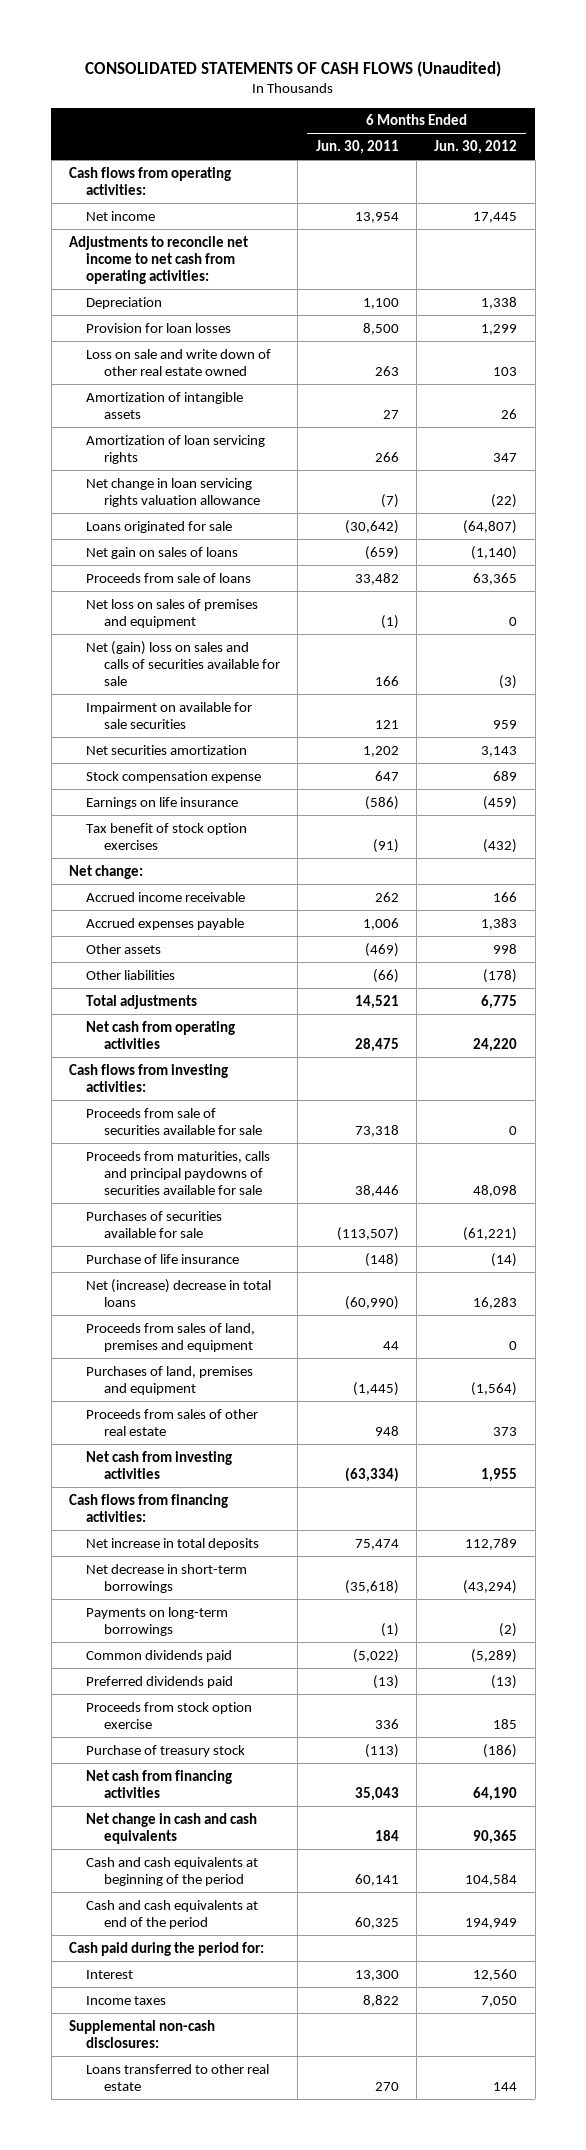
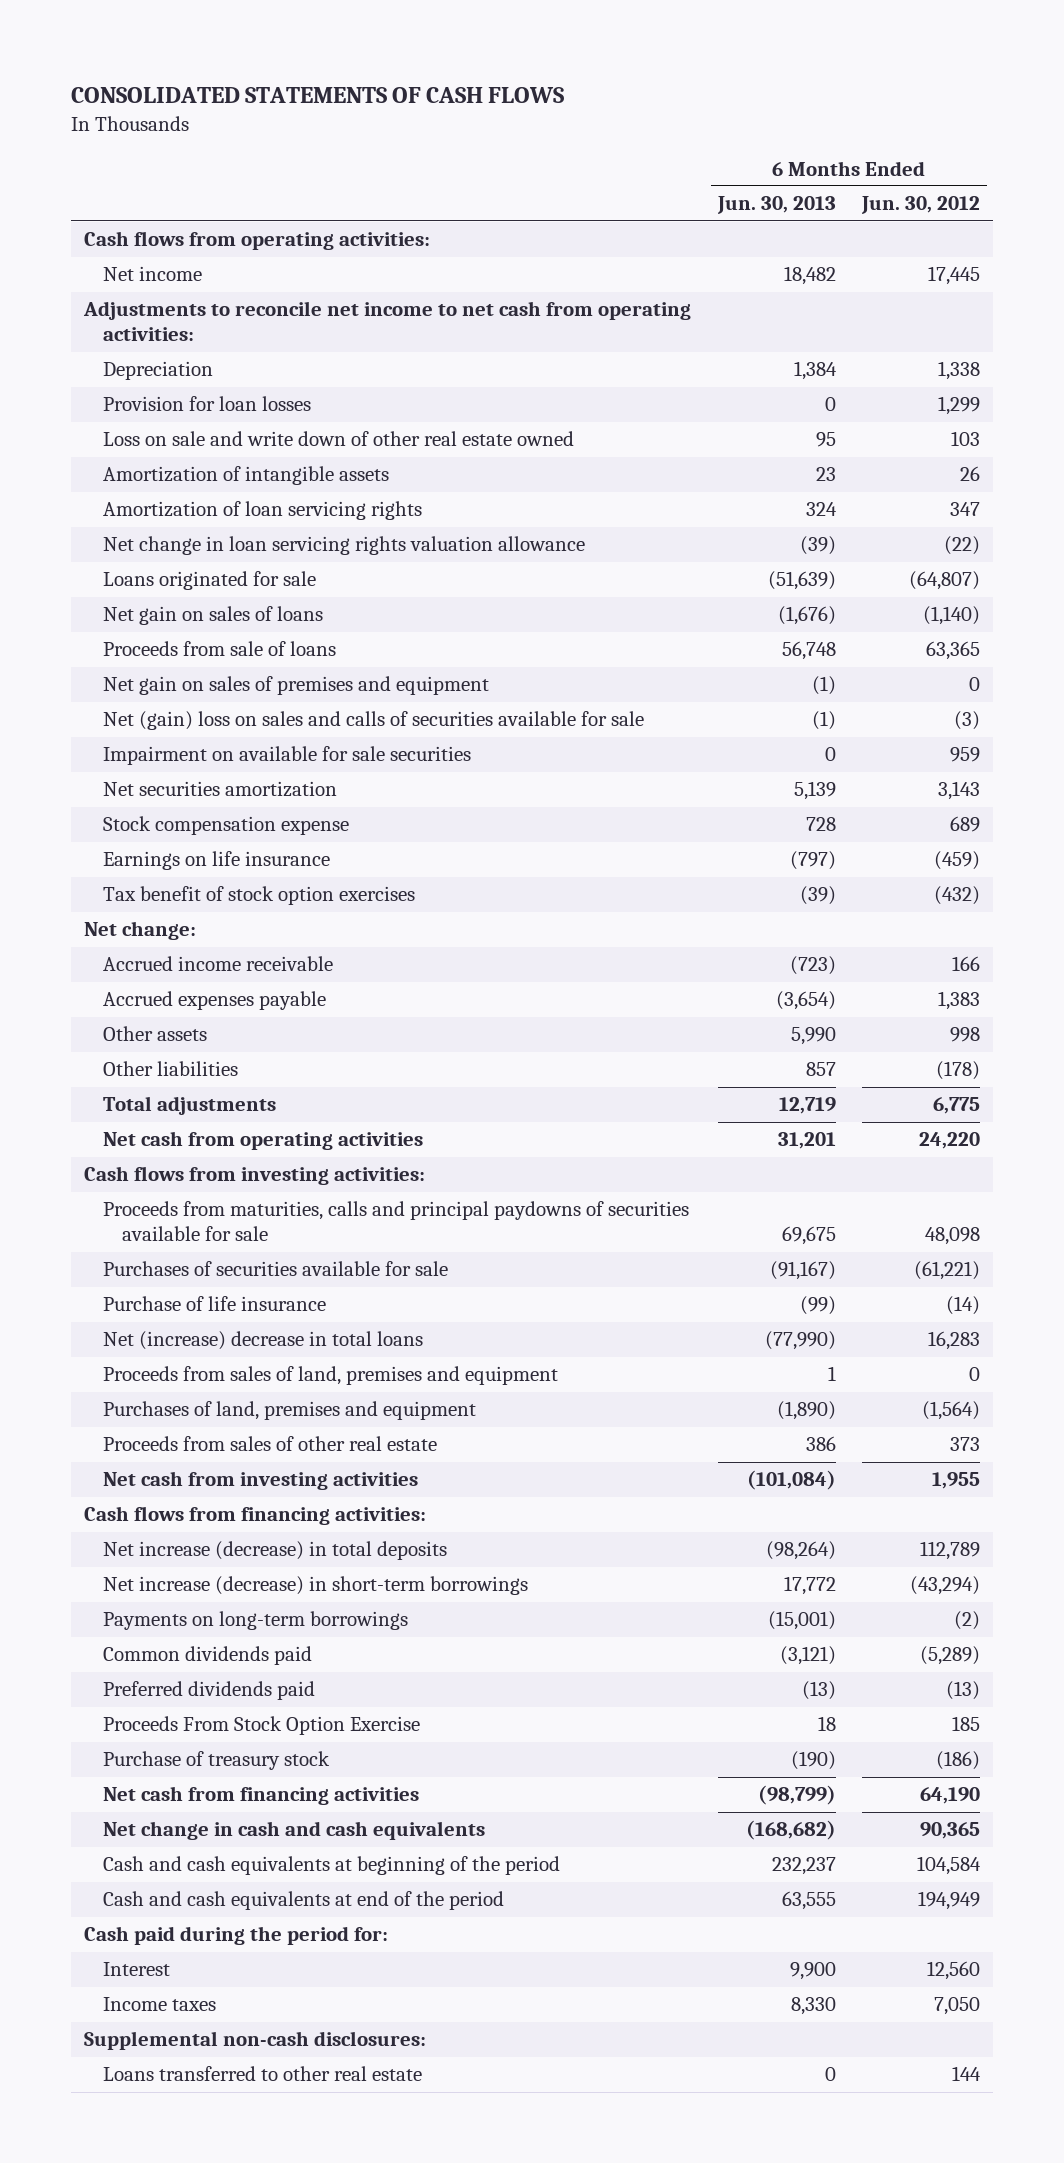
- CONSOLIDATED STATEMENTS OF CASH FLOWS (Unaudited)
+ CONSOLIDATED STATEMENTS OF CASH FLOWS
- | 6 Months Ended Jun. 30, 2011 | 6 Months Ended Jun. 30, 2012
+ | 6 Months Ended Jun. 30, 2013 | 6 Months Ended Jun. 30, 2012
- Net loss on sales of premises and equipment | (1) | 0
+ Net gain on sales of premises and equipment | (1) | 0
- Proceeds from sale of securities available for sale | 73,318 | 0
- Net increase in total deposits | 75,474 | 112,789
- Net decrease in short-term borrowings | (35,618) | (43,294)
+ Net increase (decrease) in total deposits | (98,264) | 112,789
+ Net increase (decrease) in short-term borrowings | 17,772 | (43,294)
- Proceeds from stock option exercise | 336 | 185
+ Proceeds From Stock Option Exercise | 18 | 185

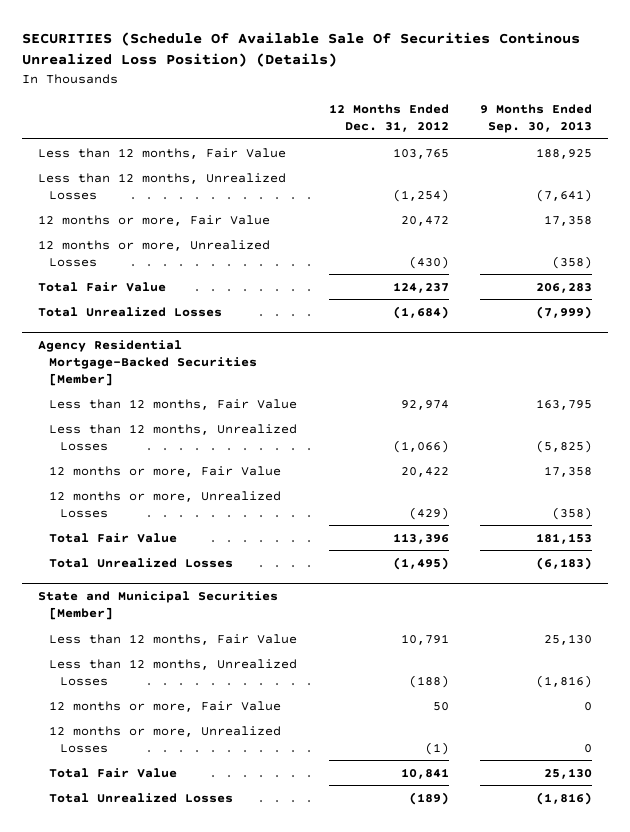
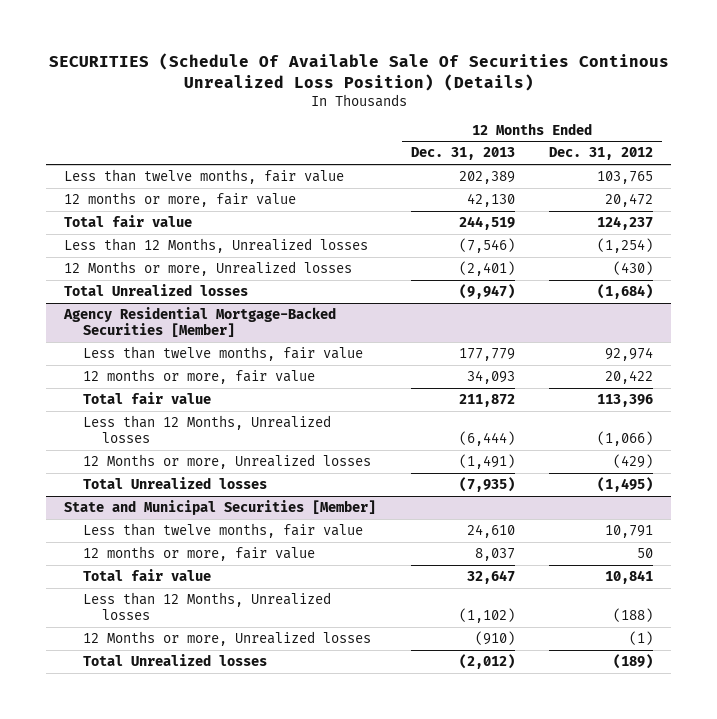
- | 12 Months Ended Dec. 31, 2012 | 9 Months Ended Sep. 30, 2013
+ | 12 Months Ended Dec. 31, 2013 | 12 Months Ended Dec. 31, 2012
- Less than 12 months, Fair Value | 103,765 | 188,925
- Less than 12 months, Unrealized Losses | (1,254) | (7,641)
- 12 months or more, Fair Value | 20,472 | 17,358
- 12 months or more, Unrealized Losses | (430) | (358)
- Total Fair Value | 124,237 | 206,283
- Total Unrealized Losses | (1,684) | (7,999)
+ Less than twelve months, fair value | 202,389 | 103,765
+ 12 months or more, fair value | 42,130 | 20,472
+ Total fair value | 244,519 | 124,237
+ Less than 12 Months, Unrealized losses | (7,546) | (1,254)
+ 12 Months or more, Unrealized losses | (2,401) | (430)
+ Total Unrealized losses | (9,947) | (1,684)
@ Agency Residential Mortgage-Backed Securities [Member]
- Less than 12 months, Fair Value | 92,974 | 163,795
- Less than 12 months, Unrealized Losses | (1,066) | (5,825)
- 12 months or more, Fair Value | 20,422 | 17,358
- 12 months or more, Unrealized Losses | (429) | (358)
- Total Fair Value | 113,396 | 181,153
- Total Unrealized Losses | (1,495) | (6,183)
+ Less than twelve months, fair value | 177,779 | 92,974
+ 12 months or more, fair value | 34,093 | 20,422
+ Total fair value | 211,872 | 113,396
+ Less than 12 Months, Unrealized losses | (6,444) | (1,066)
+ 12 Months or more, Unrealized losses | (1,491) | (429)
+ Total Unrealized losses | (7,935) | (1,495)
@ State and Municipal Securities [Member]
- Less than 12 months, Fair Value | 10,791 | 25,130
- Less than 12 months, Unrealized Losses | (188) | (1,816)
- 12 months or more, Fair Value | 50 | 0
- 12 months or more, Unrealized Losses | (1) | 0
- Total Fair Value | 10,841 | 25,130
- Total Unrealized Losses | (189) | (1,816)
+ Less than twelve months, fair value | 24,610 | 10,791
+ 12 months or more, fair value | 8,037 | 50
+ Total fair value | 32,647 | 10,841
+ Less than 12 Months, Unrealized losses | (1,102) | (188)
+ 12 Months or more, Unrealized losses | (910) | (1)
+ Total Unrealized losses | (2,012) | (189)

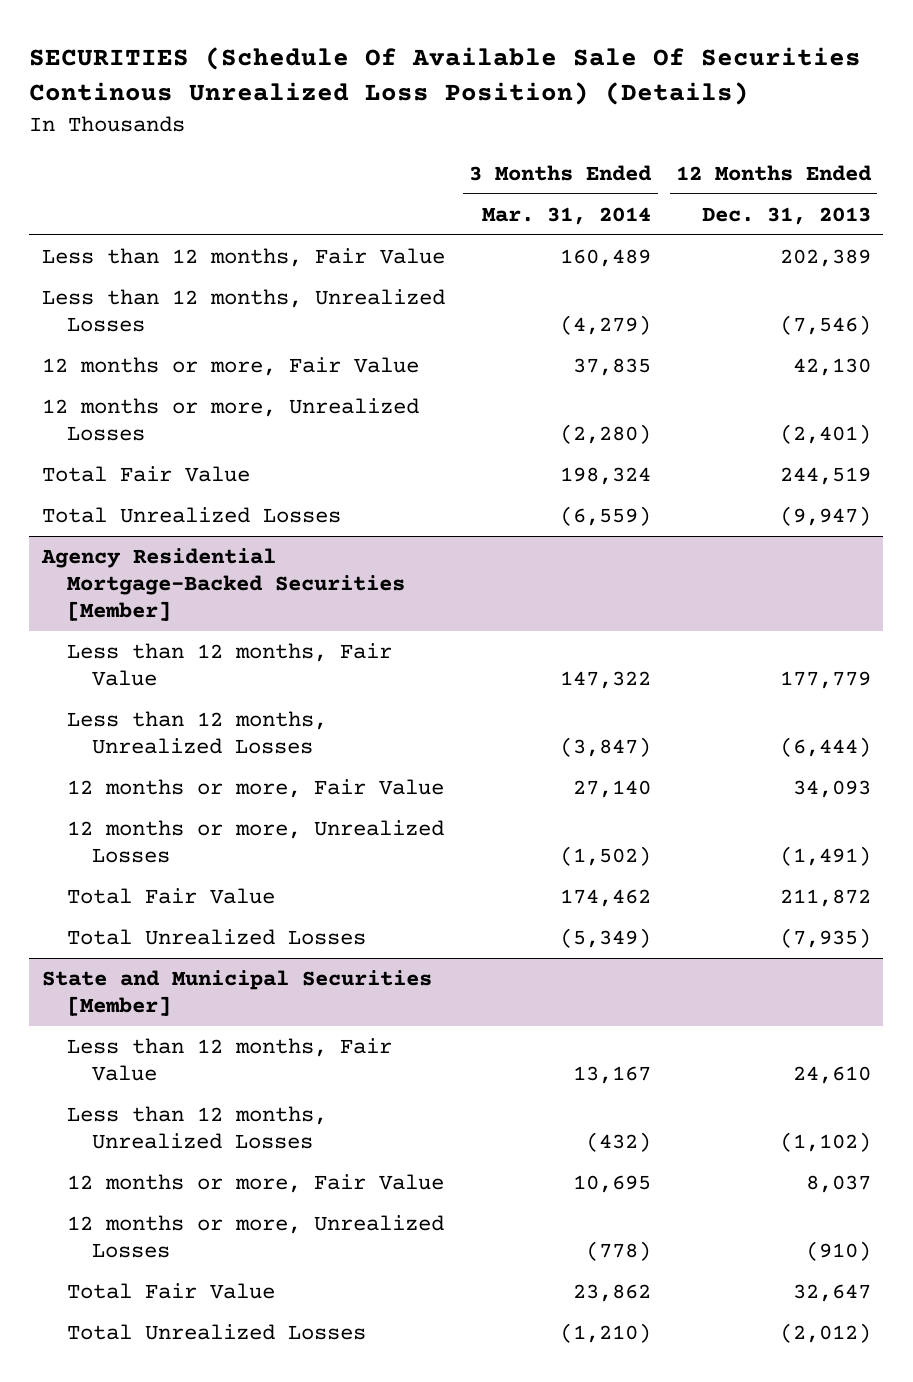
- | 12 Months Ended Dec. 31, 2013 | 12 Months Ended Dec. 31, 2012
+ | 3 Months Ended Mar. 31, 2014 | 12 Months Ended Dec. 31, 2013
- Less than twelve months, fair value | 202,389 | 103,765
- 12 months or more, fair value | 42,130 | 20,472
- Total fair value | 244,519 | 124,237
- Less than 12 Months, Unrealized losses | (7,546) | (1,254)
- 12 Months or more, Unrealized losses | (2,401) | (430)
- Total Unrealized losses | (9,947) | (1,684)
+ Less than 12 months, Fair Value | 160,489 | 202,389
+ Less than 12 months, Unrealized Losses | (4,279) | (7,546)
+ 12 months or more, Fair Value | 37,835 | 42,130
+ 12 months or more, Unrealized Losses | (2,280) | (2,401)
+ Total Fair Value | 198,324 | 244,519
+ Total Unrealized Losses | (6,559) | (9,947)
@ Agency Residential Mortgage-Backed Securities [Member]
- Less than twelve months, fair value | 177,779 | 92,974
- 12 months or more, fair value | 34,093 | 20,422
- Total fair value | 211,872 | 113,396
- Less than 12 Months, Unrealized losses | (6,444) | (1,066)
- 12 Months or more, Unrealized losses | (1,491) | (429)
- Total Unrealized losses | (7,935) | (1,495)
+ Less than 12 months, Fair Value | 147,322 | 177,779
+ Less than 12 months, Unrealized Losses | (3,847) | (6,444)
+ 12 months or more, Fair Value | 27,140 | 34,093
+ 12 months or more, Unrealized Losses | (1,502) | (1,491)
+ Total Fair Value | 174,462 | 211,872
+ Total Unrealized Losses | (5,349) | (7,935)
@ State and Municipal Securities [Member]
- Less than twelve months, fair value | 24,610 | 10,791
- 12 months or more, fair value | 8,037 | 50
- Total fair value | 32,647 | 10,841
- Less than 12 Months, Unrealized losses | (1,102) | (188)
- 12 Months or more, Unrealized losses | (910) | (1)
- Total Unrealized losses | (2,012) | (189)
+ Less than 12 months, Fair Value | 13,167 | 24,610
+ Less than 12 months, Unrealized Losses | (432) | (1,102)
+ 12 months or more, Fair Value | 10,695 | 8,037
+ 12 months or more, Unrealized Losses | (778) | (910)
+ Total Fair Value | 23,862 | 32,647
+ Total Unrealized Losses | (1,210) | (2,012)

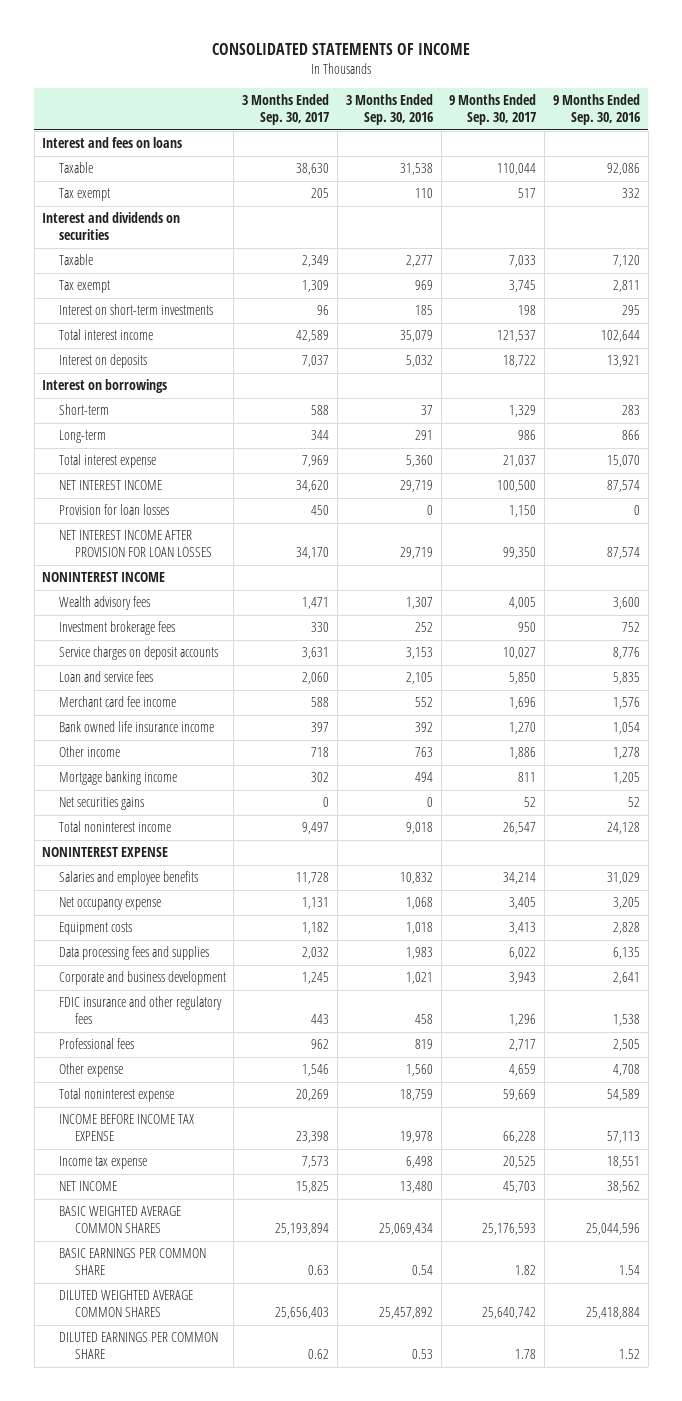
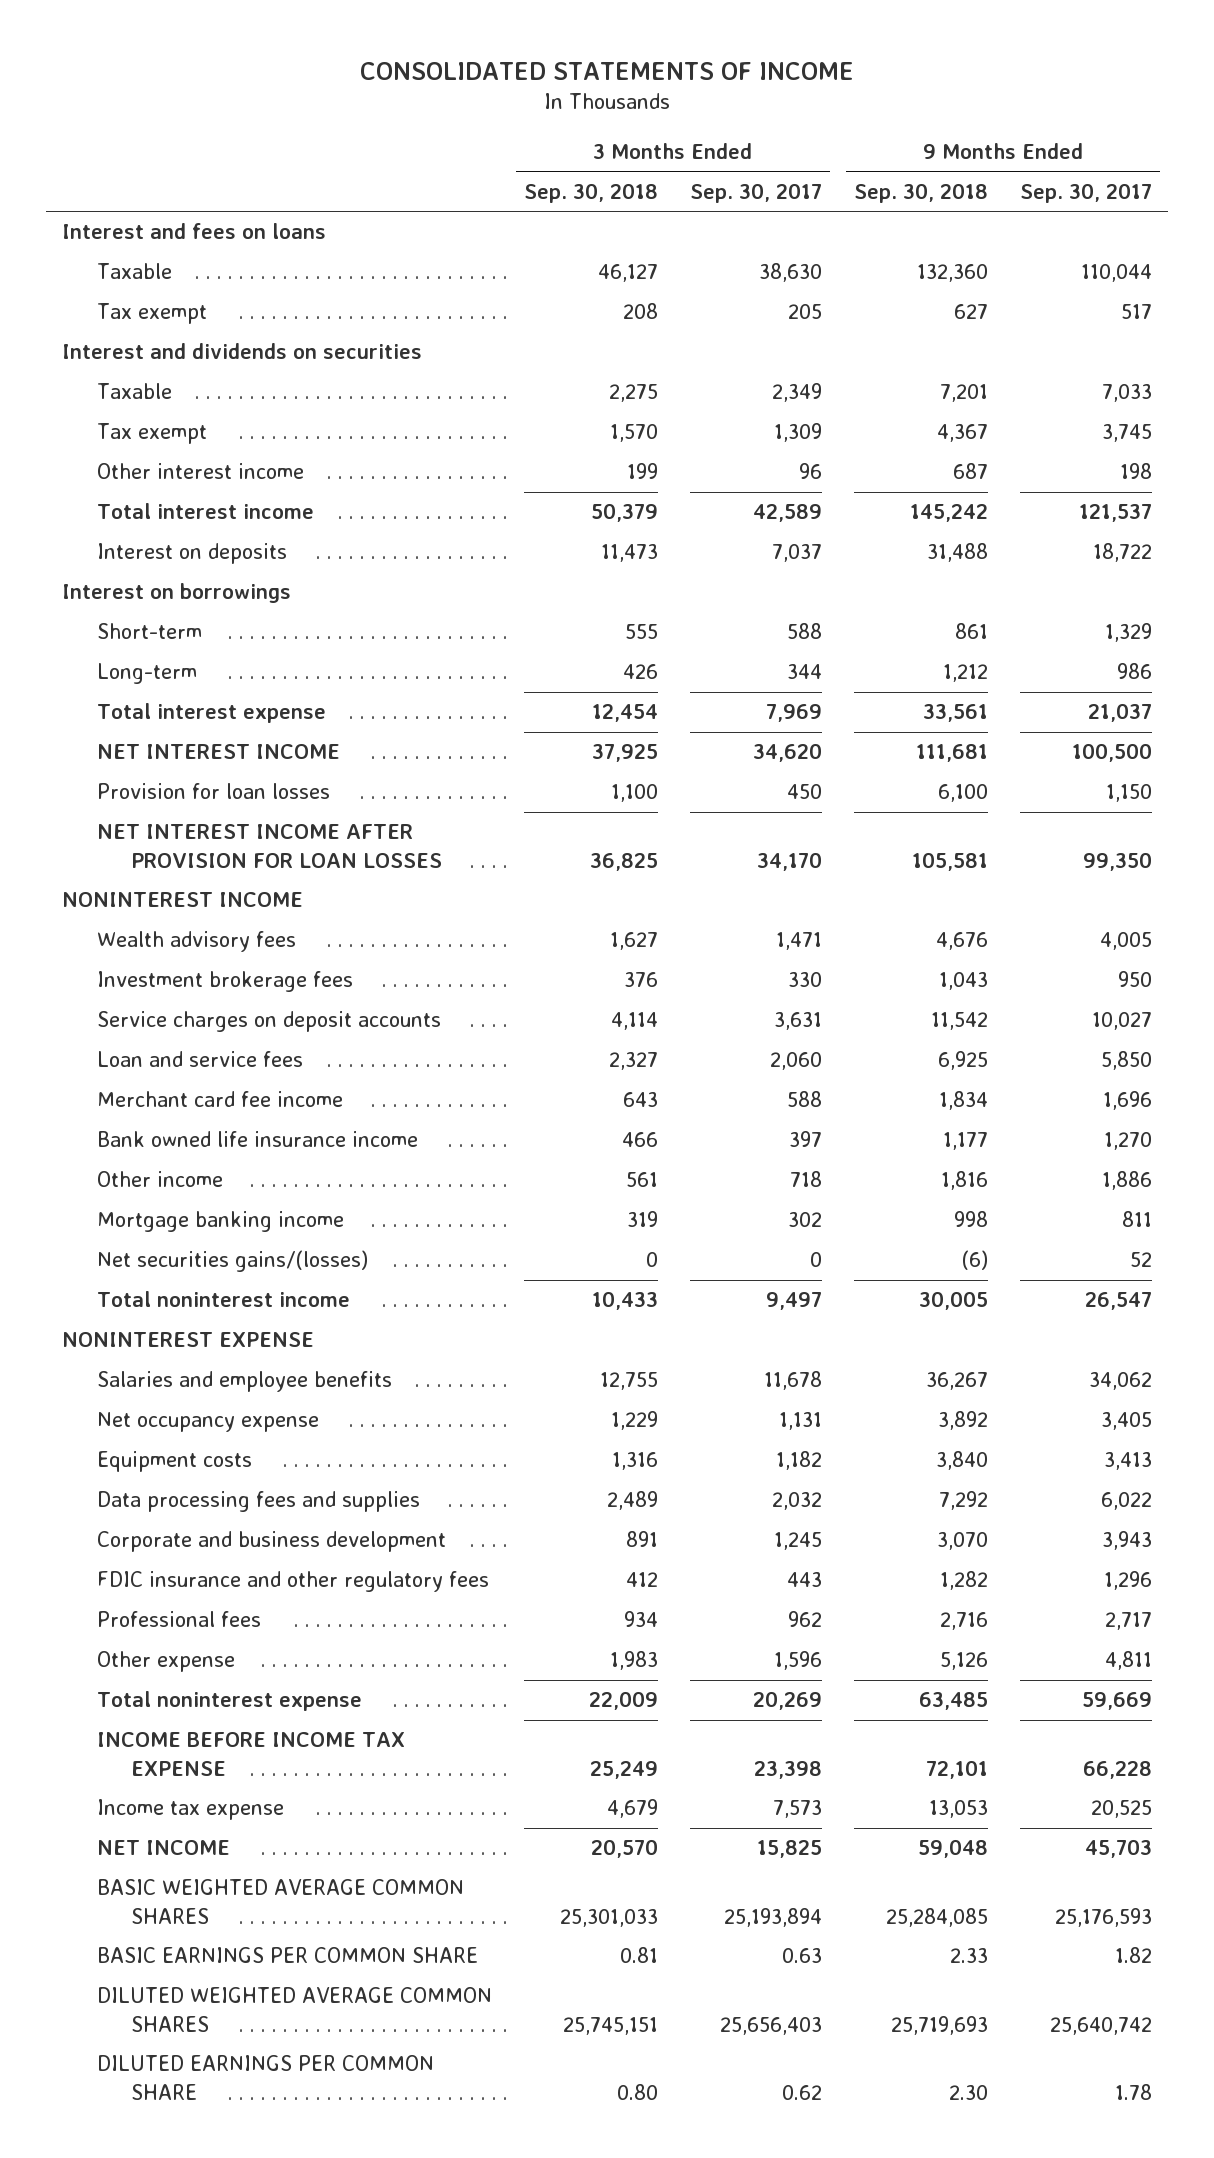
- | 3 Months Ended Sep. 30, 2017 | 3 Months Ended Sep. 30, 2016 | 9 Months Ended Sep. 30, 2017 | 9 Months Ended Sep. 30, 2016
+ | 3 Months Ended Sep. 30, 2018 | 3 Months Ended Sep. 30, 2017 | 9 Months Ended Sep. 30, 2018 | 9 Months Ended Sep. 30, 2017
- Interest on short-term investments | 96 | 185 | 198 | 295
+ Other interest income | 199 | 96 | 687 | 198
- Net securities gains | 0 | 0 | 52 | 52
+ Net securities gains/(losses) | 0 | 0 | (6) | 52
- Salaries and employee benefits | 11,728 | 10,832 | 34,214 | 31,029
+ Salaries and employee benefits | 12,755 | 11,678 | 36,267 | 34,062
- Other expense | 1,546 | 1,560 | 4,659 | 4,708
+ Other expense | 1,983 | 1,596 | 5,126 | 4,811

